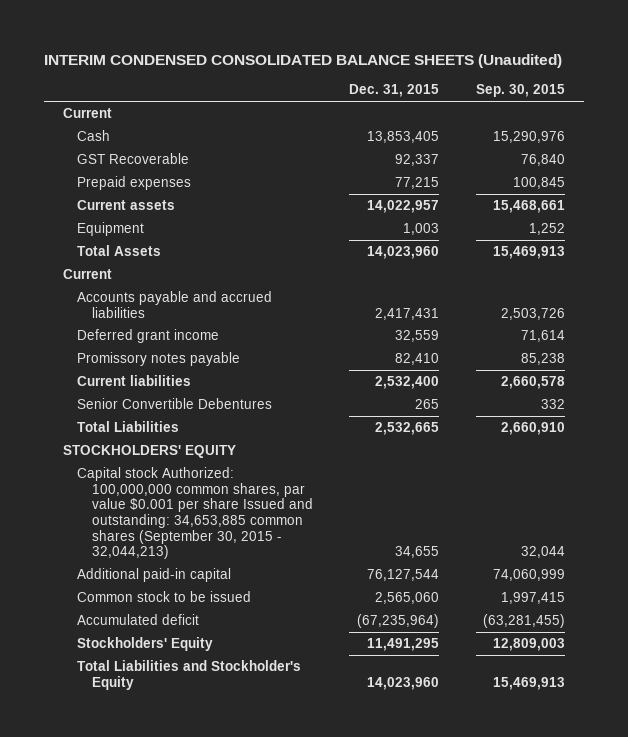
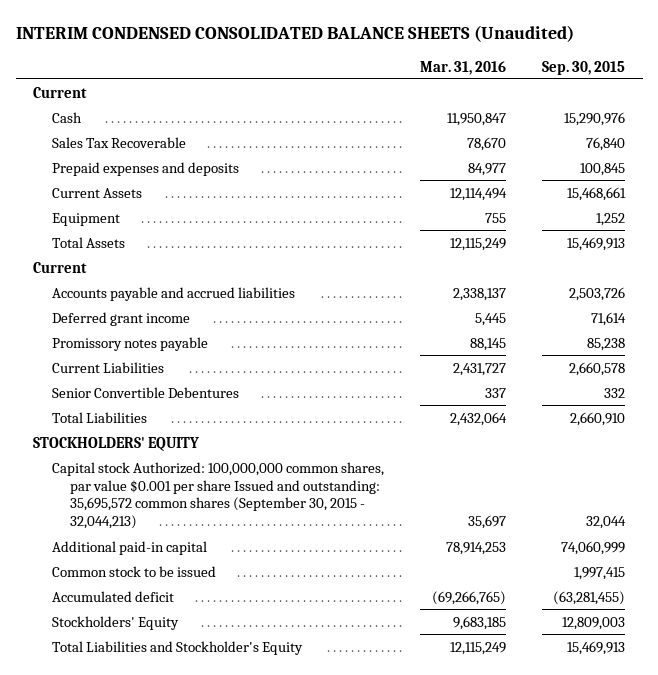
- | Dec. 31, 2015 | Sep. 30, 2015
+ | Mar. 31, 2016 | Sep. 30, 2015
- GST Recoverable | 92,337 | 76,840
- Prepaid expenses | 77,215 | 100,845
- Current assets | 14,022,957 | 15,468,661
+ Sales Tax Recoverable | 78,670 | 76,840
+ Prepaid expenses and deposits | 84,977 | 100,845
+ Current Assets | 12,114,494 | 15,468,661
- Current liabilities | 2,532,400 | 2,660,578
+ Current Liabilities | 2,431,727 | 2,660,578
- Capital stock Authorized: 100,000,000 common shares, par value $0.001 per share Issued and outstanding: 34,653,885 common shares (September 30, 2015 - 32,044,213) | 34,655 | 32,044
+ Capital stock Authorized: 100,000,000 common shares, par value $0.001 per share Issued and outstanding: 35,695,572 common shares (September 30, 2015 - 32,044,213) | 35,697 | 32,044

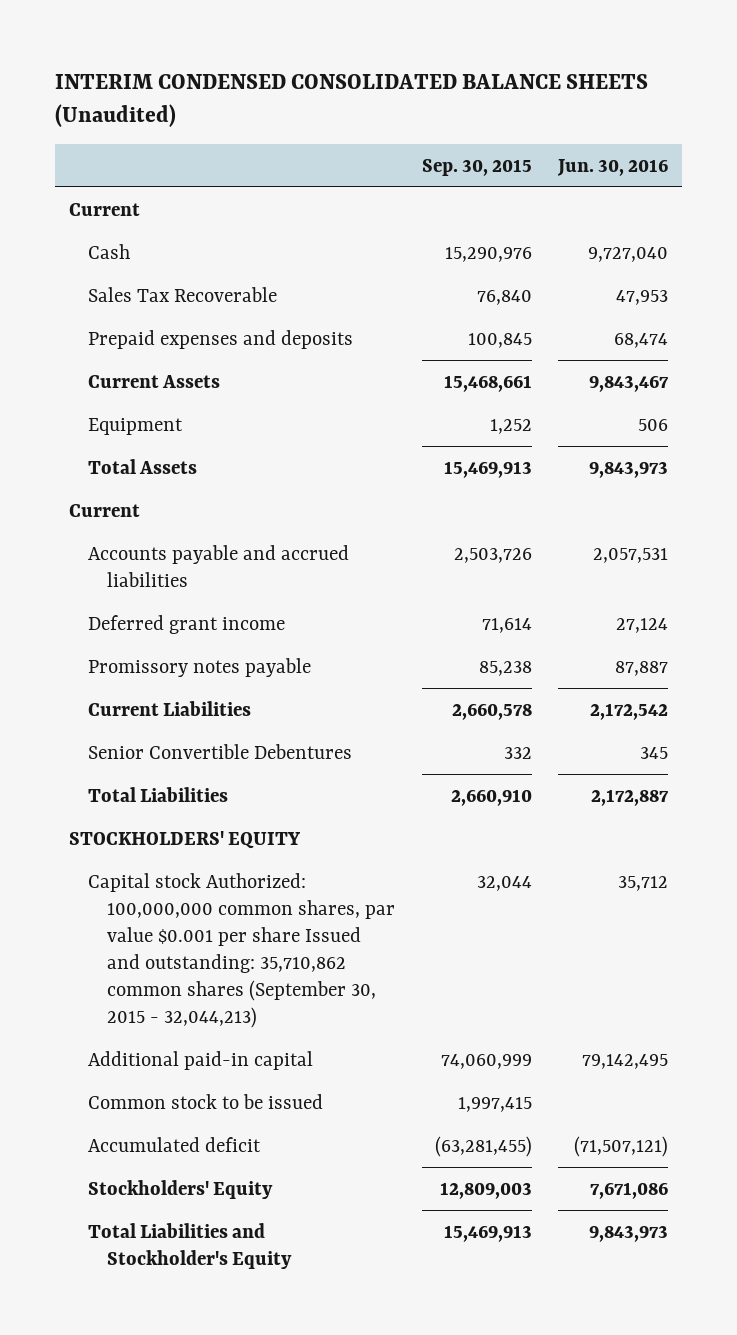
- | Mar. 31, 2016 | Sep. 30, 2015
+ | Sep. 30, 2015 | Jun. 30, 2016
- Capital stock Authorized: 100,000,000 common shares, par value $0.001 per share Issued and outstanding: 35,695,572 common shares (September 30, 2015 - 32,044,213) | 35,697 | 32,044
+ Capital stock Authorized: 100,000,000 common shares, par value $0.001 per share Issued and outstanding: 35,710,862 common shares (September 30, 2015 - 32,044,213) | 32,044 | 35,712

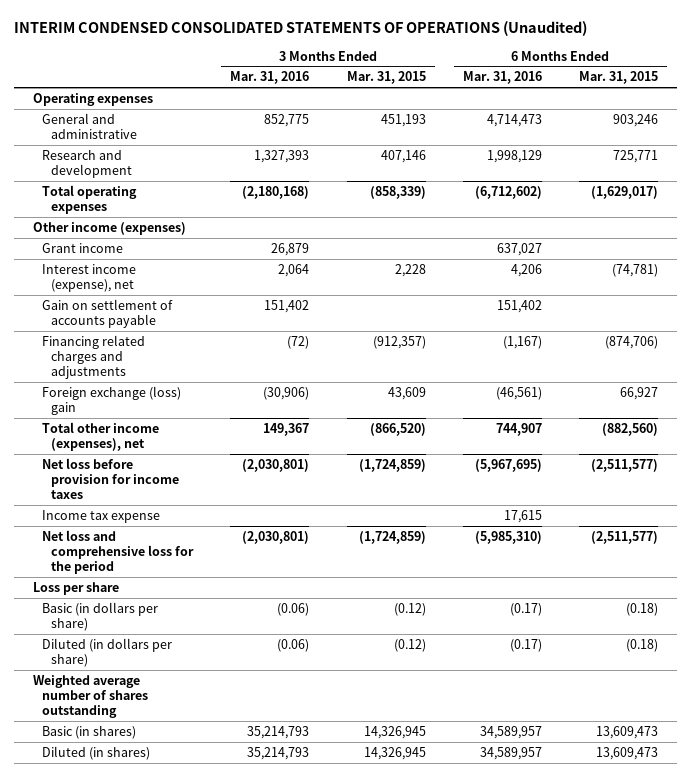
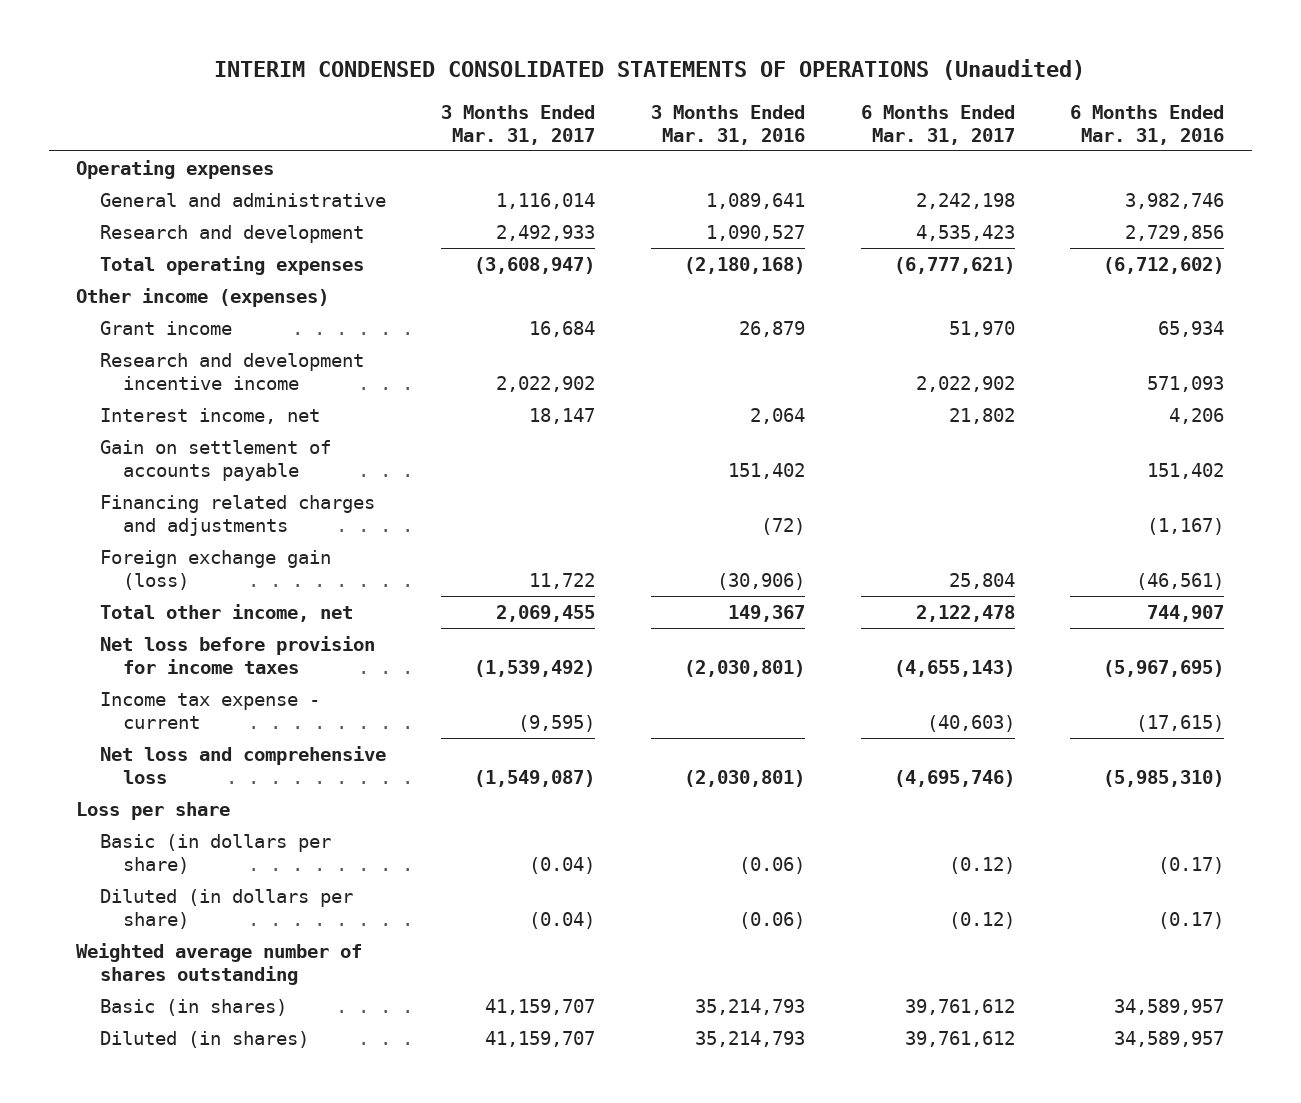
- | 3 Months Ended Mar. 31, 2016 | 3 Months Ended Mar. 31, 2015 | 6 Months Ended Mar. 31, 2016 | 6 Months Ended Mar. 31, 2015
+ | 3 Months Ended Mar. 31, 2017 | 3 Months Ended Mar. 31, 2016 | 6 Months Ended Mar. 31, 2017 | 6 Months Ended Mar. 31, 2016
- General and administrative | 852,775 | 451,193 | 4,714,473 | 903,246
- Research and development | 1,327,393 | 407,146 | 1,998,129 | 725,771
+ General and administrative | 1,116,014 | 1,089,641 | 2,242,198 | 3,982,746
+ Research and development | 2,492,933 | 1,090,527 | 4,535,423 | 2,729,856
- Grant income | 26,879 | | 637,027 |
- Interest income (expense), net | 2,064 | 2,228 | 4,206 | (74,781)
+ Grant income | 16,684 | 26,879 | 51,970 | 65,934
+ Research and development incentive income | 2,022,902 | | 2,022,902 | 571,093
+ Interest income, net | 18,147 | 2,064 | 21,802 | 4,206
- Foreign exchange (loss) gain | (30,906) | 43,609 | (46,561) | 66,927
- Total other income (expenses), net | 149,367 | (866,520) | 744,907 | (882,560)
+ Foreign exchange gain (loss) | 11,722 | (30,906) | 25,804 | (46,561)
+ Total other income, net | 2,069,455 | 149,367 | 2,122,478 | 744,907
- Income tax expense | | | 17,615 |
- Net loss and comprehensive loss for the period | (2,030,801) | (1,724,859) | (5,985,310) | (2,511,577)
+ Income tax expense - current | (9,595) | | (40,603) | (17,615)
+ Net loss and comprehensive loss | (1,549,087) | (2,030,801) | (4,695,746) | (5,985,310)

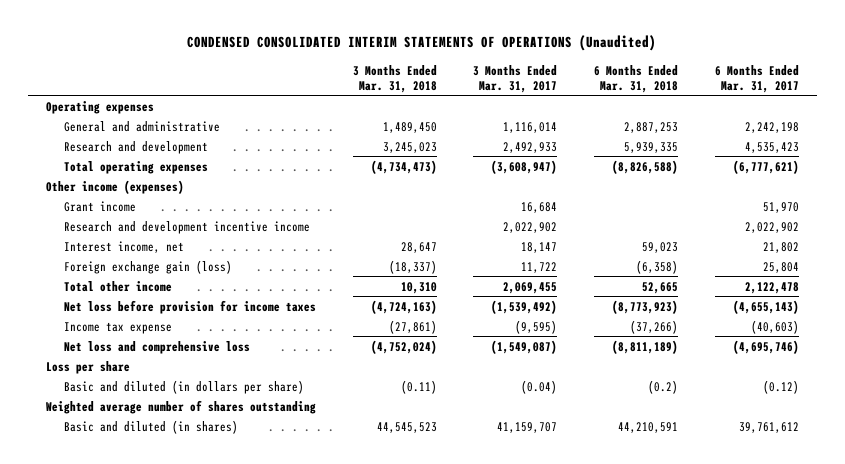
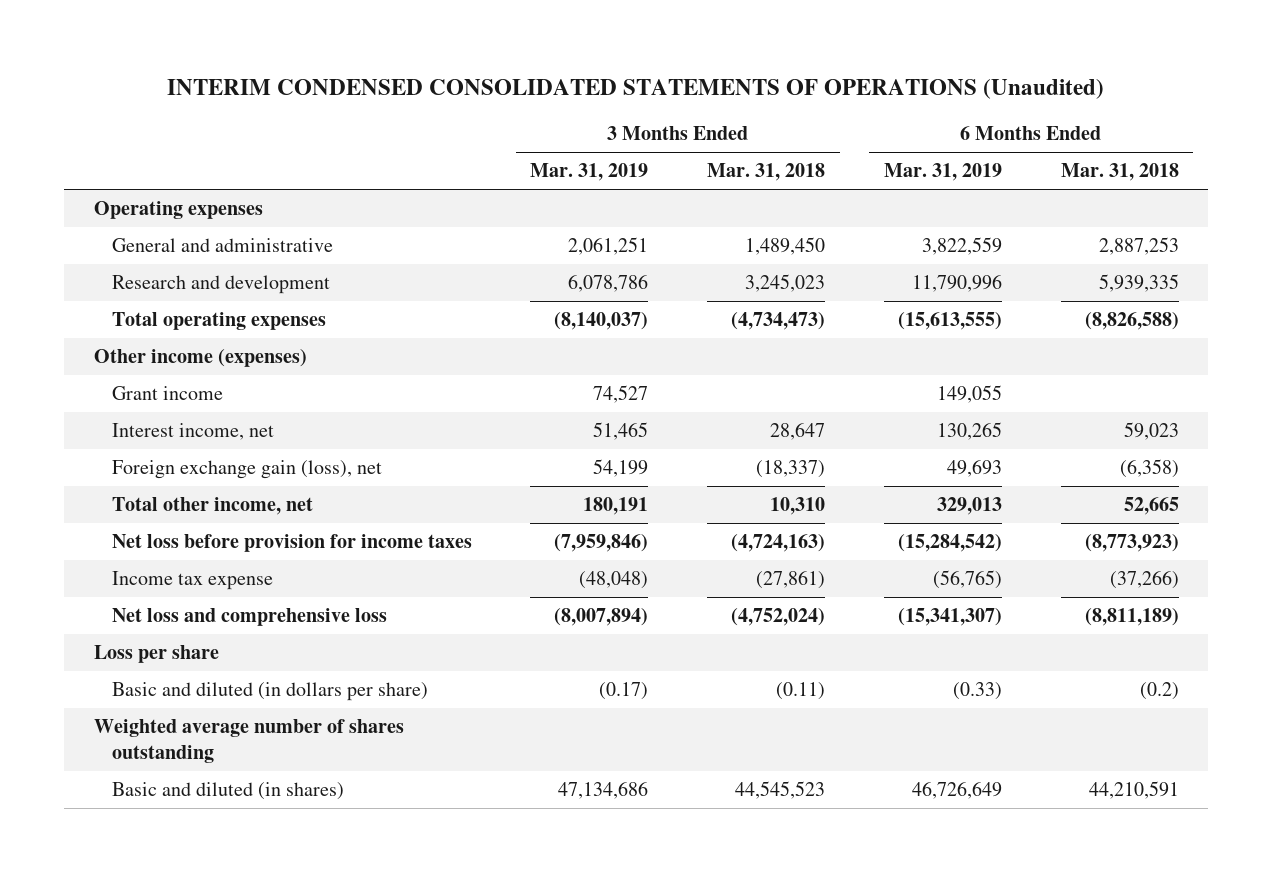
- CONDENSED CONSOLIDATED INTERIM STATEMENTS OF OPERATIONS (Unaudited)
+ INTERIM CONDENSED CONSOLIDATED STATEMENTS OF OPERATIONS (Unaudited)
- | 3 Months Ended Mar. 31, 2018 | 3 Months Ended Mar. 31, 2017 | 6 Months Ended Mar. 31, 2018 | 6 Months Ended Mar. 31, 2017
+ | 3 Months Ended Mar. 31, 2019 | 3 Months Ended Mar. 31, 2018 | 6 Months Ended Mar. 31, 2019 | 6 Months Ended Mar. 31, 2018
- Research and development incentive income | | 2,022,902 | | 2,022,902
- Foreign exchange gain (loss) | (18,337) | 11,722 | (6,358) | 25,804
- Total other income | 10,310 | 2,069,455 | 52,665 | 2,122,478
+ Foreign exchange gain (loss), net | 54,199 | (18,337) | 49,693 | (6,358)
+ Total other income, net | 180,191 | 10,310 | 329,013 | 52,665

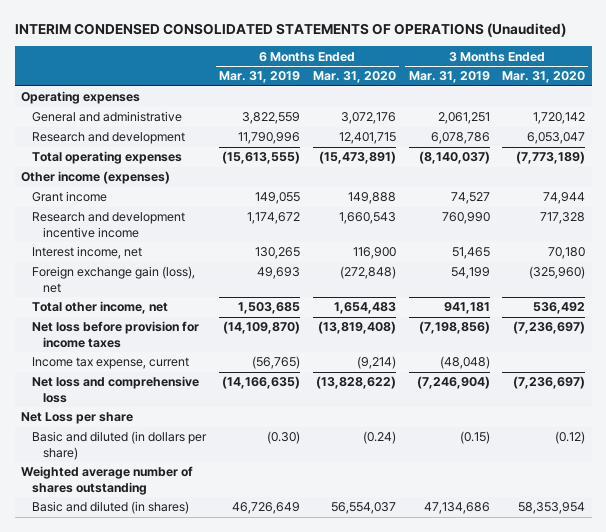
- | 3 Months Ended Mar. 31, 2019 | 3 Months Ended Mar. 31, 2018 | 6 Months Ended Mar. 31, 2019 | 6 Months Ended Mar. 31, 2018
+ | 6 Months Ended Mar. 31, 2019 | 6 Months Ended Mar. 31, 2020 | 3 Months Ended Mar. 31, 2019 | 3 Months Ended Mar. 31, 2020
+ Research and development incentive income | 1,174,672 | 1,660,543 | 760,990 | 717,328
- Total other income, net | 180,191 | 10,310 | 329,013 | 52,665
- Net loss before provision for income taxes | (7,959,846) | (4,724,163) | (15,284,542) | (8,773,923)
- Income tax expense | (48,048) | (27,861) | (56,765) | (37,266)
- Net loss and comprehensive loss | (8,007,894) | (4,752,024) | (15,341,307) | (8,811,189)
- Loss per share
- Basic and diluted (in dollars per share) | (0.17) | (0.11) | (0.33) | (0.2)
+ Total other income, net | 1,503,685 | 1,654,483 | 941,181 | 536,492
+ Net loss before provision for income taxes | (14,109,870) | (13,819,408) | (7,198,856) | (7,236,697)
+ Income tax expense, current | (56,765) | (9,214) | (48,048) |
+ Net loss and comprehensive loss | (14,166,635) | (13,828,622) | (7,246,904) | (7,236,697)
+ Net Loss per share
+ Basic and diluted (in dollars per share) | (0.30) | (0.24) | (0.15) | (0.12)

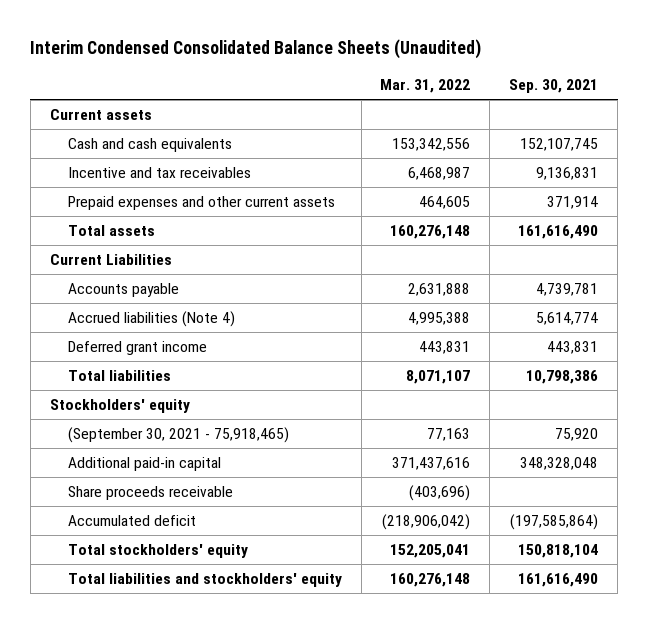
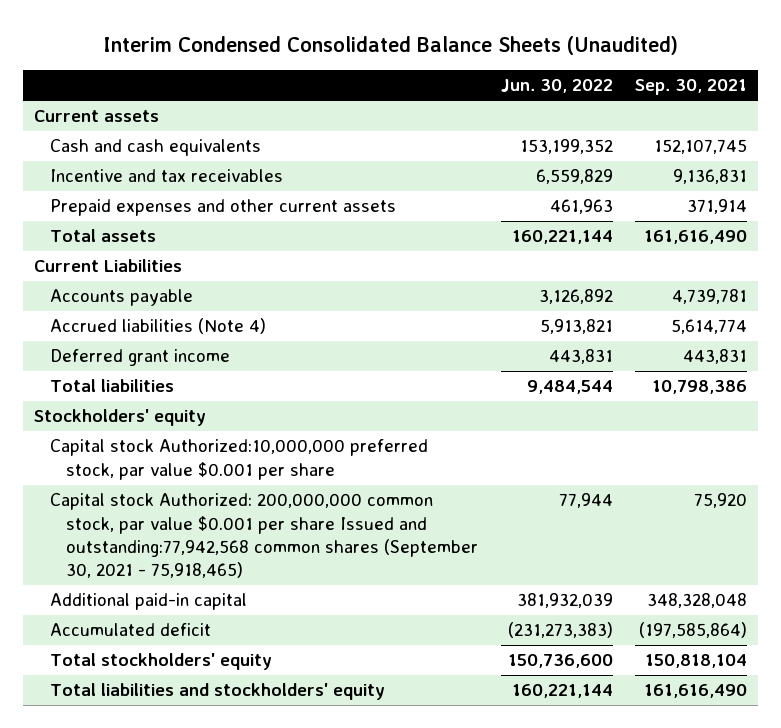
- | Mar. 31, 2022 | Sep. 30, 2021
+ | Jun. 30, 2022 | Sep. 30, 2021
- (September 30, 2021 - 75,918,465) | 77,163 | 75,920
+ Capital stock Authorized:10,000,000 preferred stock, par value $0.001 per share
+ Capital stock Authorized: 200,000,000 common stock, par value $0.001 per share Issued and outstanding:77,942,568 common shares (September 30, 2021 - 75,918,465) | 77,944 | 75,920
- Share proceeds receivable | (403,696) |

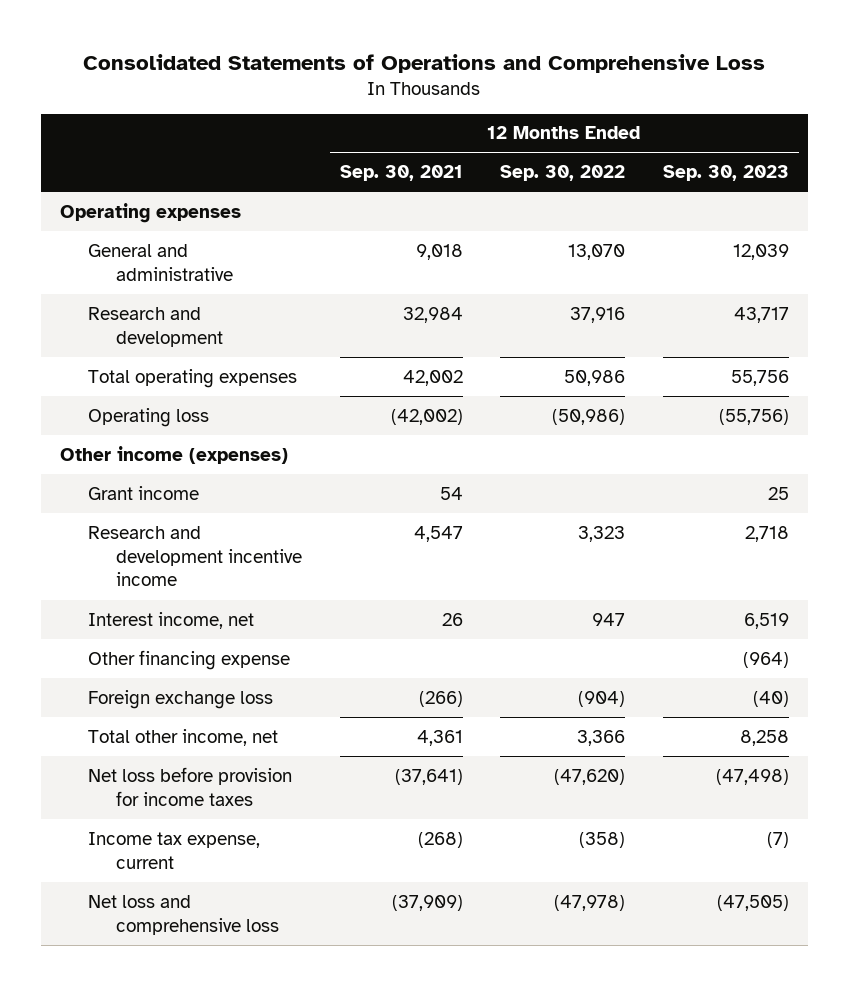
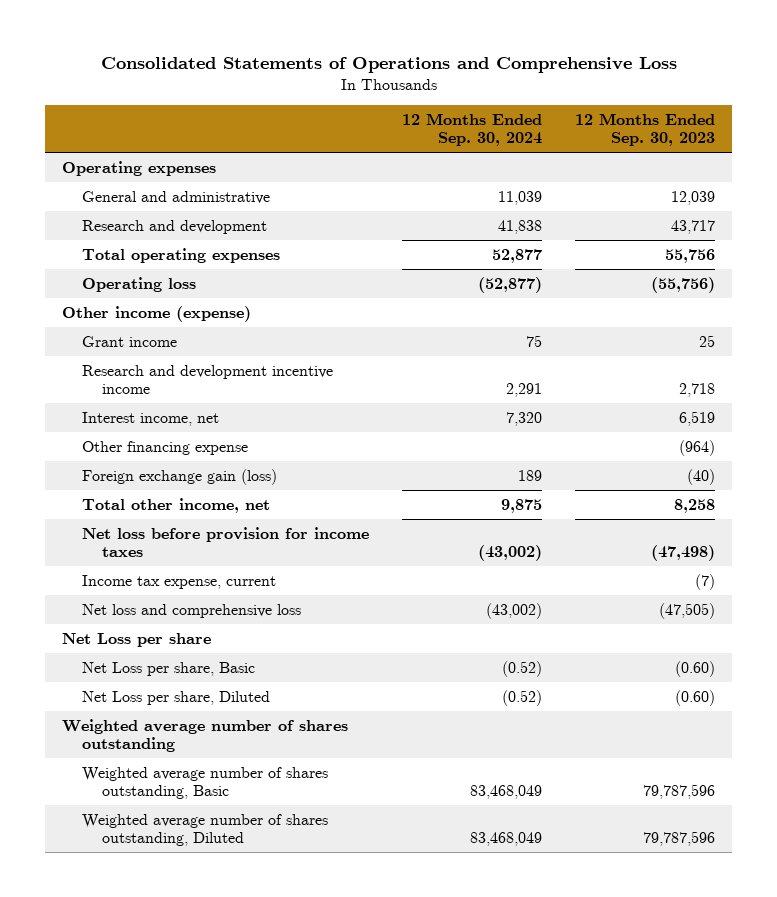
- | 12 Months Ended Sep. 30, 2021 | 12 Months Ended Sep. 30, 2022 | 12 Months Ended Sep. 30, 2023
+ | 12 Months Ended Sep. 30, 2024 | 12 Months Ended Sep. 30, 2023
- Other income (expenses)
+ Other income (expense)
- Foreign exchange loss | (266) | (904) | (40)
+ Foreign exchange gain (loss) | 189 | (40)
+ Net Loss per share
+ Net Loss per share, Basic | (0.52) | (0.60)
+ Net Loss per share, Diluted | (0.52) | (0.60)
+ Weighted average number of shares outstanding
+ Weighted average number of shares outstanding, Basic | 83,468,049 | 79,787,596
+ Weighted average number of shares outstanding, Diluted | 83,468,049 | 79,787,596

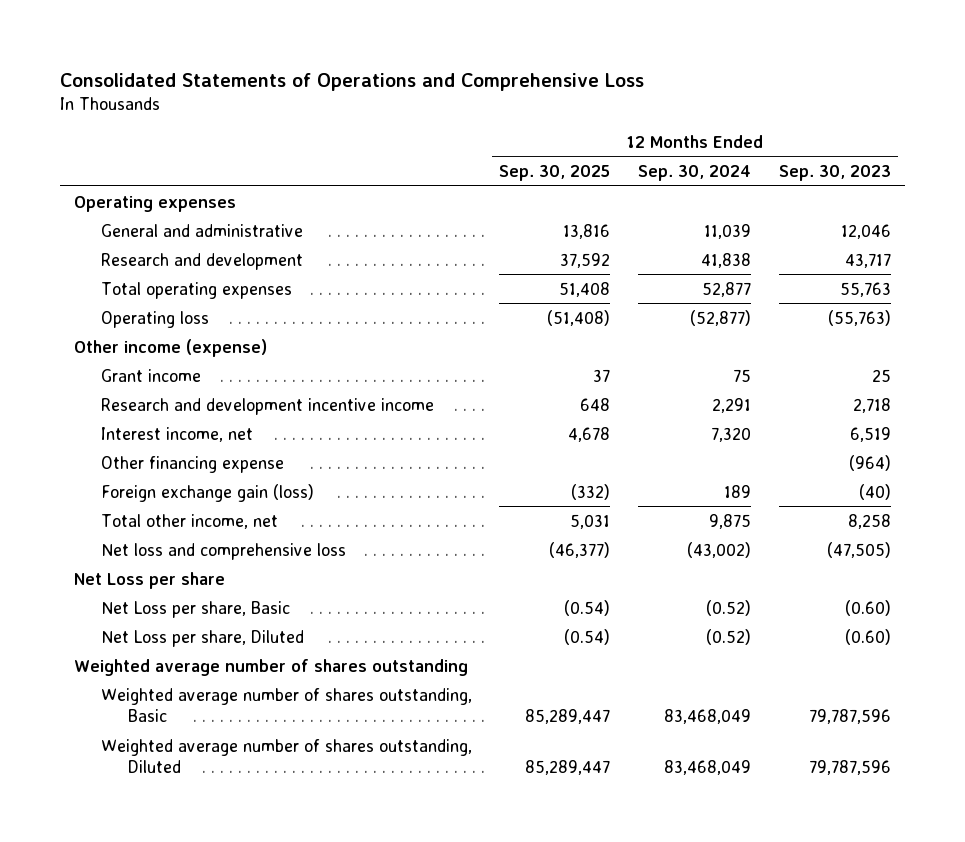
- | 12 Months Ended Sep. 30, 2024 | 12 Months Ended Sep. 30, 2023
+ | 12 Months Ended Sep. 30, 2025 | 12 Months Ended Sep. 30, 2024 | 12 Months Ended Sep. 30, 2023
- General and administrative | 11,039 | 12,039
+ General and administrative | 13,816 | 11,039 | 12,046
- Total operating expenses | 52,877 | 55,756
- Operating loss | (52,877) | (55,756)
+ Total operating expenses | 51,408 | 52,877 | 55,763
+ Operating loss | (51,408) | (52,877) | (55,763)
- Net loss before provision for income taxes | (43,002) | (47,498)
- Income tax expense, current | | (7)

